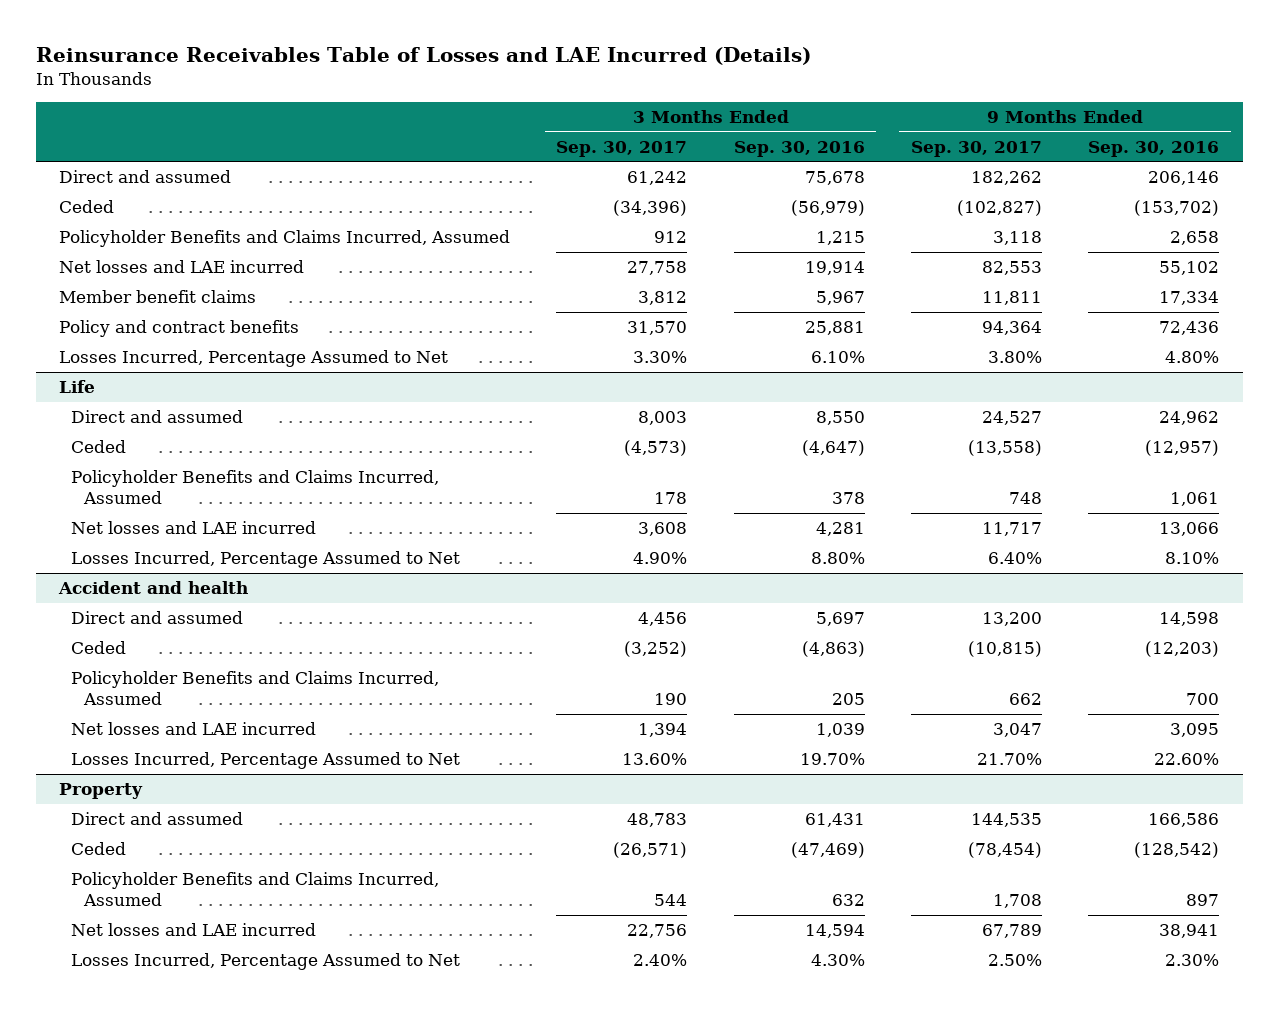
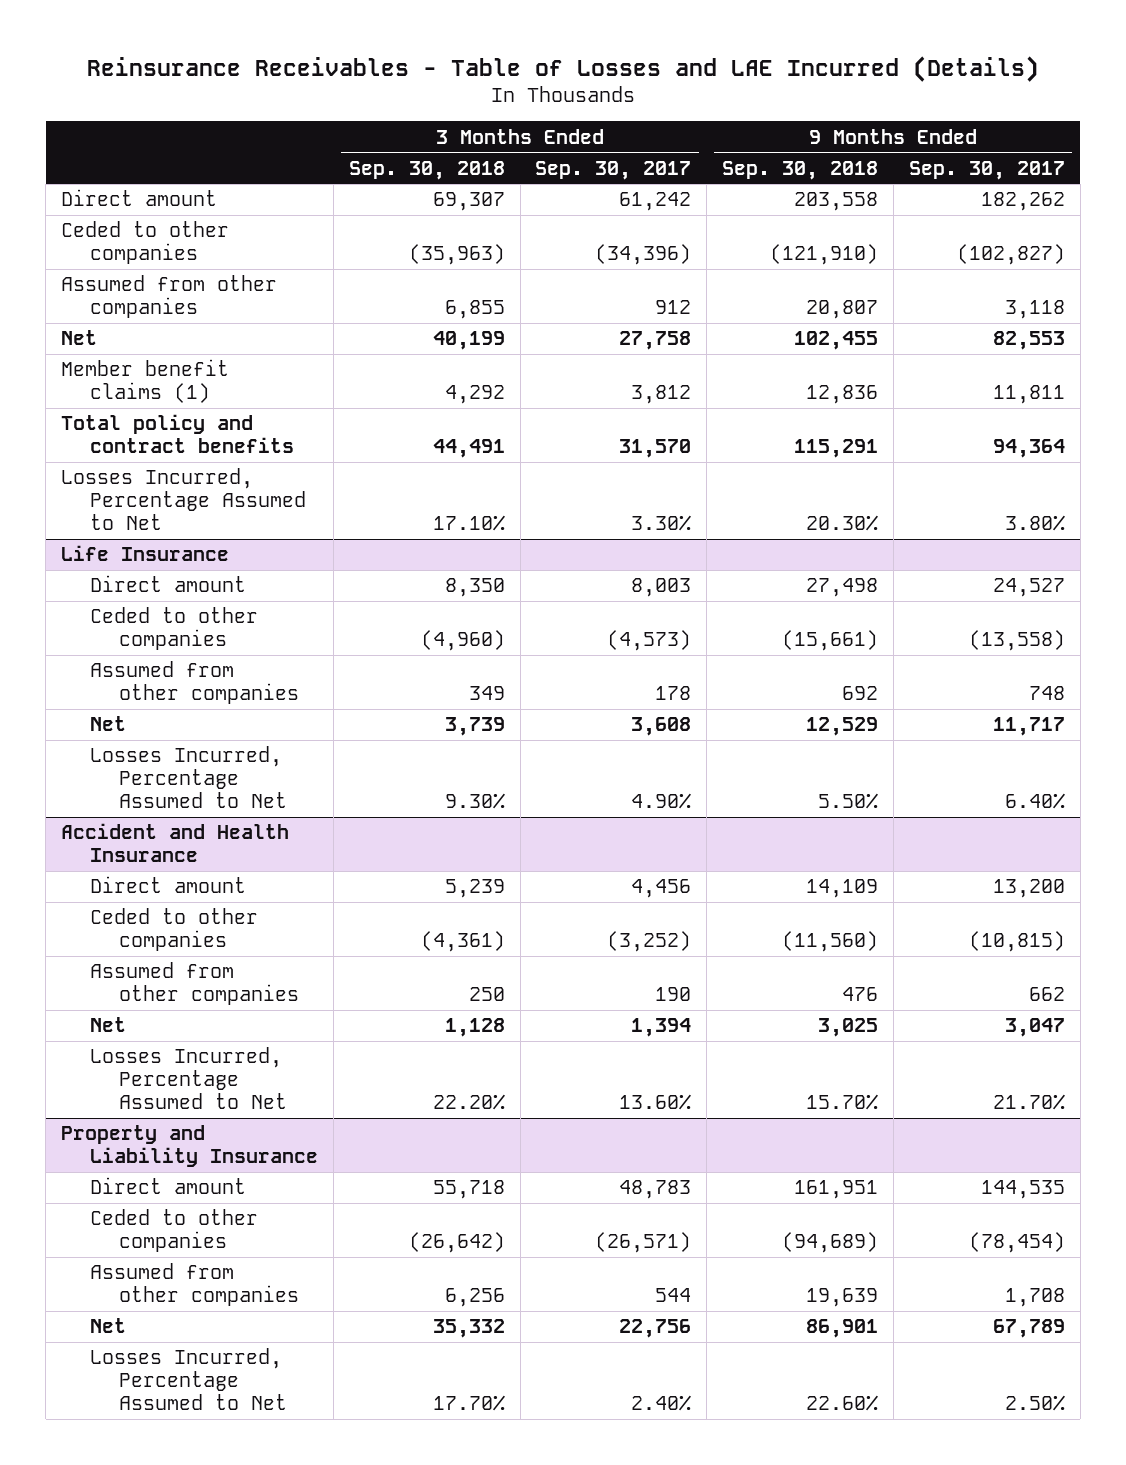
- Reinsurance Receivables Table of Losses and LAE Incurred (Details)
+ Reinsurance Receivables - Table of Losses and LAE Incurred (Details)
- | 3 Months Ended Sep. 30, 2017 | 3 Months Ended Sep. 30, 2016 | 9 Months Ended Sep. 30, 2017 | 9 Months Ended Sep. 30, 2016
+ | 3 Months Ended Sep. 30, 2018 | 3 Months Ended Sep. 30, 2017 | 9 Months Ended Sep. 30, 2018 | 9 Months Ended Sep. 30, 2017
- Direct and assumed | 61,242 | 75,678 | 182,262 | 206,146
- Ceded | (34,396) | (56,979) | (102,827) | (153,702)
- Policyholder Benefits and Claims Incurred, Assumed | 912 | 1,215 | 3,118 | 2,658
- Net losses and LAE incurred | 27,758 | 19,914 | 82,553 | 55,102
- Member benefit claims | 3,812 | 5,967 | 11,811 | 17,334
- Policy and contract benefits | 31,570 | 25,881 | 94,364 | 72,436
+ Direct amount | 69,307 | 61,242 | 203,558 | 182,262
+ Ceded to other companies | (35,963) | (34,396) | (121,910) | (102,827)
+ Assumed from other companies | 6,855 | 912 | 20,807 | 3,118
+ Net | 40,199 | 27,758 | 102,455 | 82,553
+ Member benefit claims (1) | 4,292 | 3,812 | 12,836 | 11,811
+ Total policy and contract benefits | 44,491 | 31,570 | 115,291 | 94,364
- Life
- Direct and assumed | 8,003 | 8,550 | 24,527 | 24,962
- Ceded | (4,573) | (4,647) | (13,558) | (12,957)
- Policyholder Benefits and Claims Incurred, Assumed | 178 | 378 | 748 | 1,061
- Net losses and LAE incurred | 3,608 | 4,281 | 11,717 | 13,066
+ Life Insurance
+ Direct amount | 8,350 | 8,003 | 27,498 | 24,527
+ Ceded to other companies | (4,960) | (4,573) | (15,661) | (13,558)
+ Assumed from other companies | 349 | 178 | 692 | 748
+ Net | 3,739 | 3,608 | 12,529 | 11,717
- Accident and health
- Direct and assumed | 4,456 | 5,697 | 13,200 | 14,598
- Ceded | (3,252) | (4,863) | (10,815) | (12,203)
- Policyholder Benefits and Claims Incurred, Assumed | 190 | 205 | 662 | 700
- Net losses and LAE incurred | 1,394 | 1,039 | 3,047 | 3,095
+ Accident and Health Insurance
+ Direct amount | 5,239 | 4,456 | 14,109 | 13,200
+ Ceded to other companies | (4,361) | (3,252) | (11,560) | (10,815)
+ Assumed from other companies | 250 | 190 | 476 | 662
+ Net | 1,128 | 1,394 | 3,025 | 3,047
- Property
- Direct and assumed | 48,783 | 61,431 | 144,535 | 166,586
- Ceded | (26,571) | (47,469) | (78,454) | (128,542)
- Policyholder Benefits and Claims Incurred, Assumed | 544 | 632 | 1,708 | 897
- Net losses and LAE incurred | 22,756 | 14,594 | 67,789 | 38,941
+ Property and Liability Insurance
+ Direct amount | 55,718 | 48,783 | 161,951 | 144,535
+ Ceded to other companies | (26,642) | (26,571) | (94,689) | (78,454)
+ Assumed from other companies | 6,256 | 544 | 19,639 | 1,708
+ Net | 35,332 | 22,756 | 86,901 | 67,789

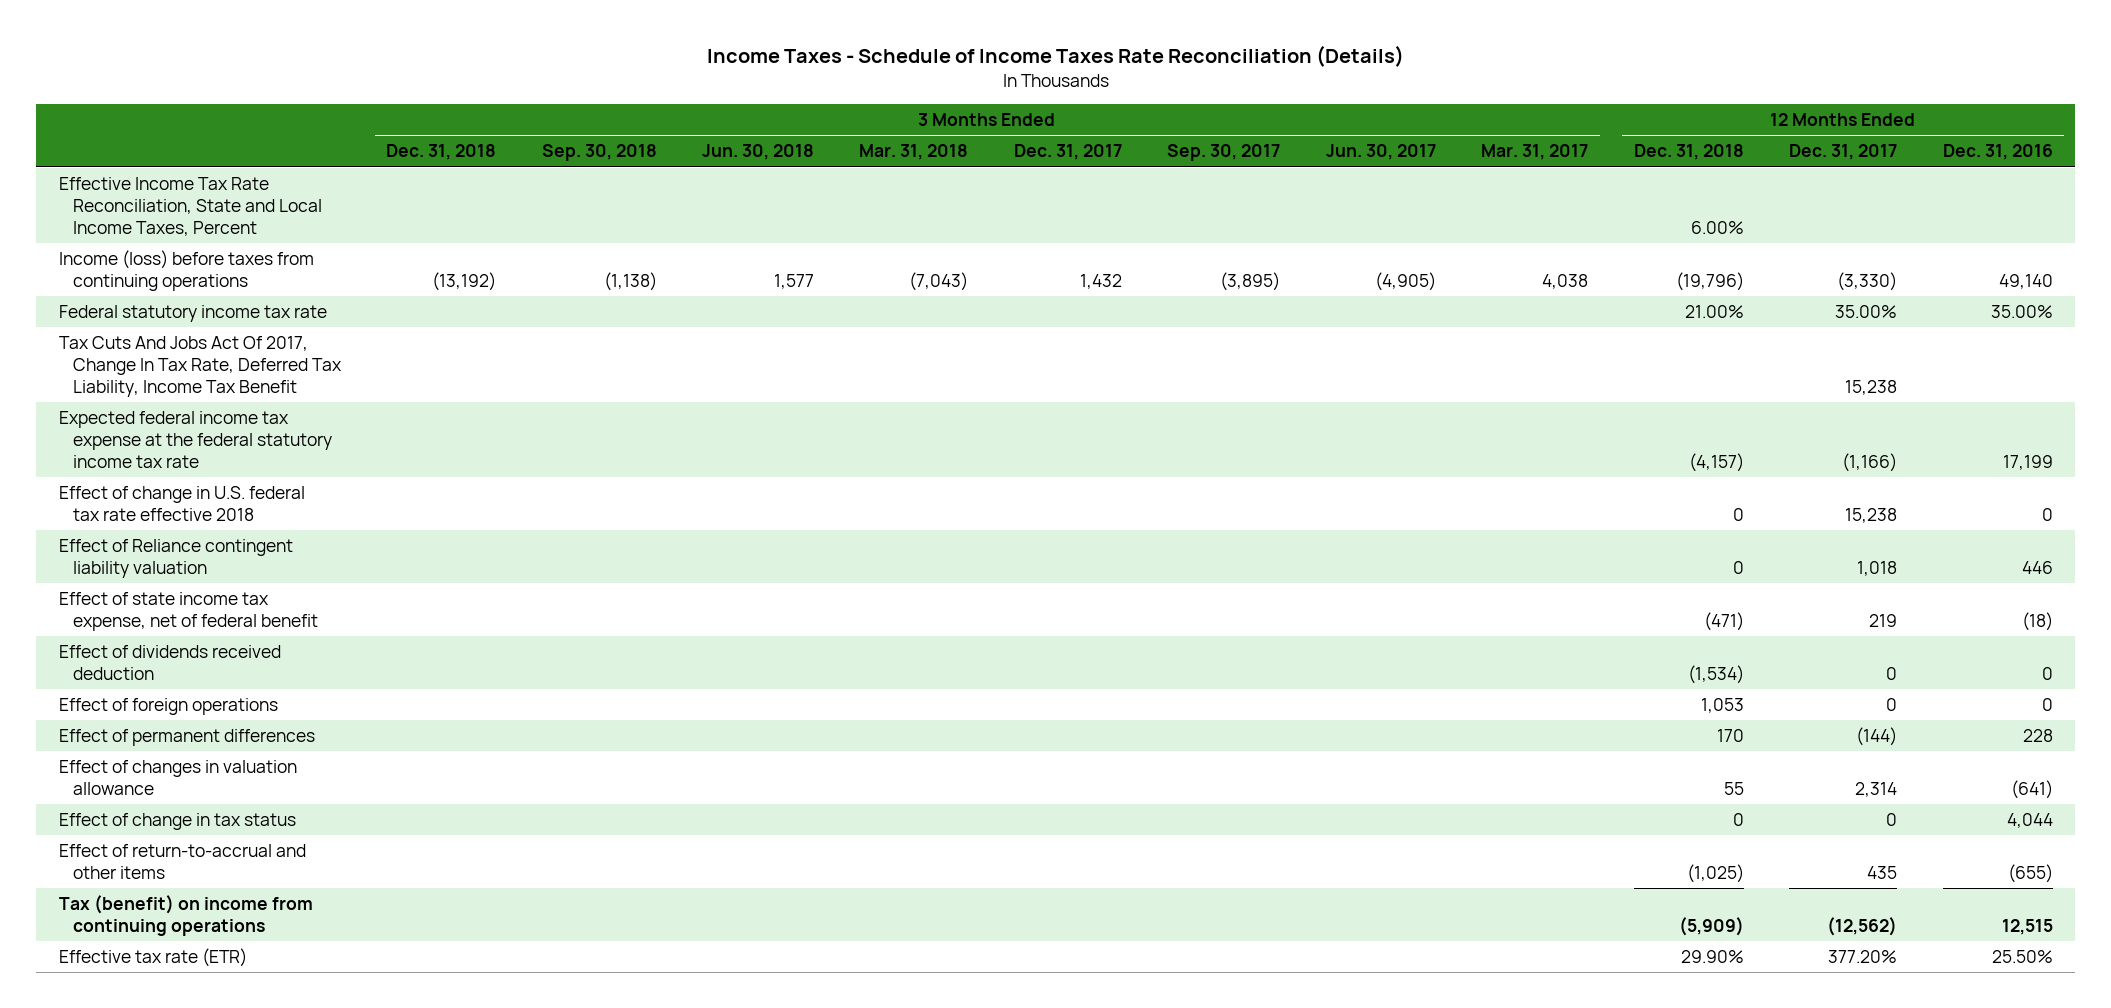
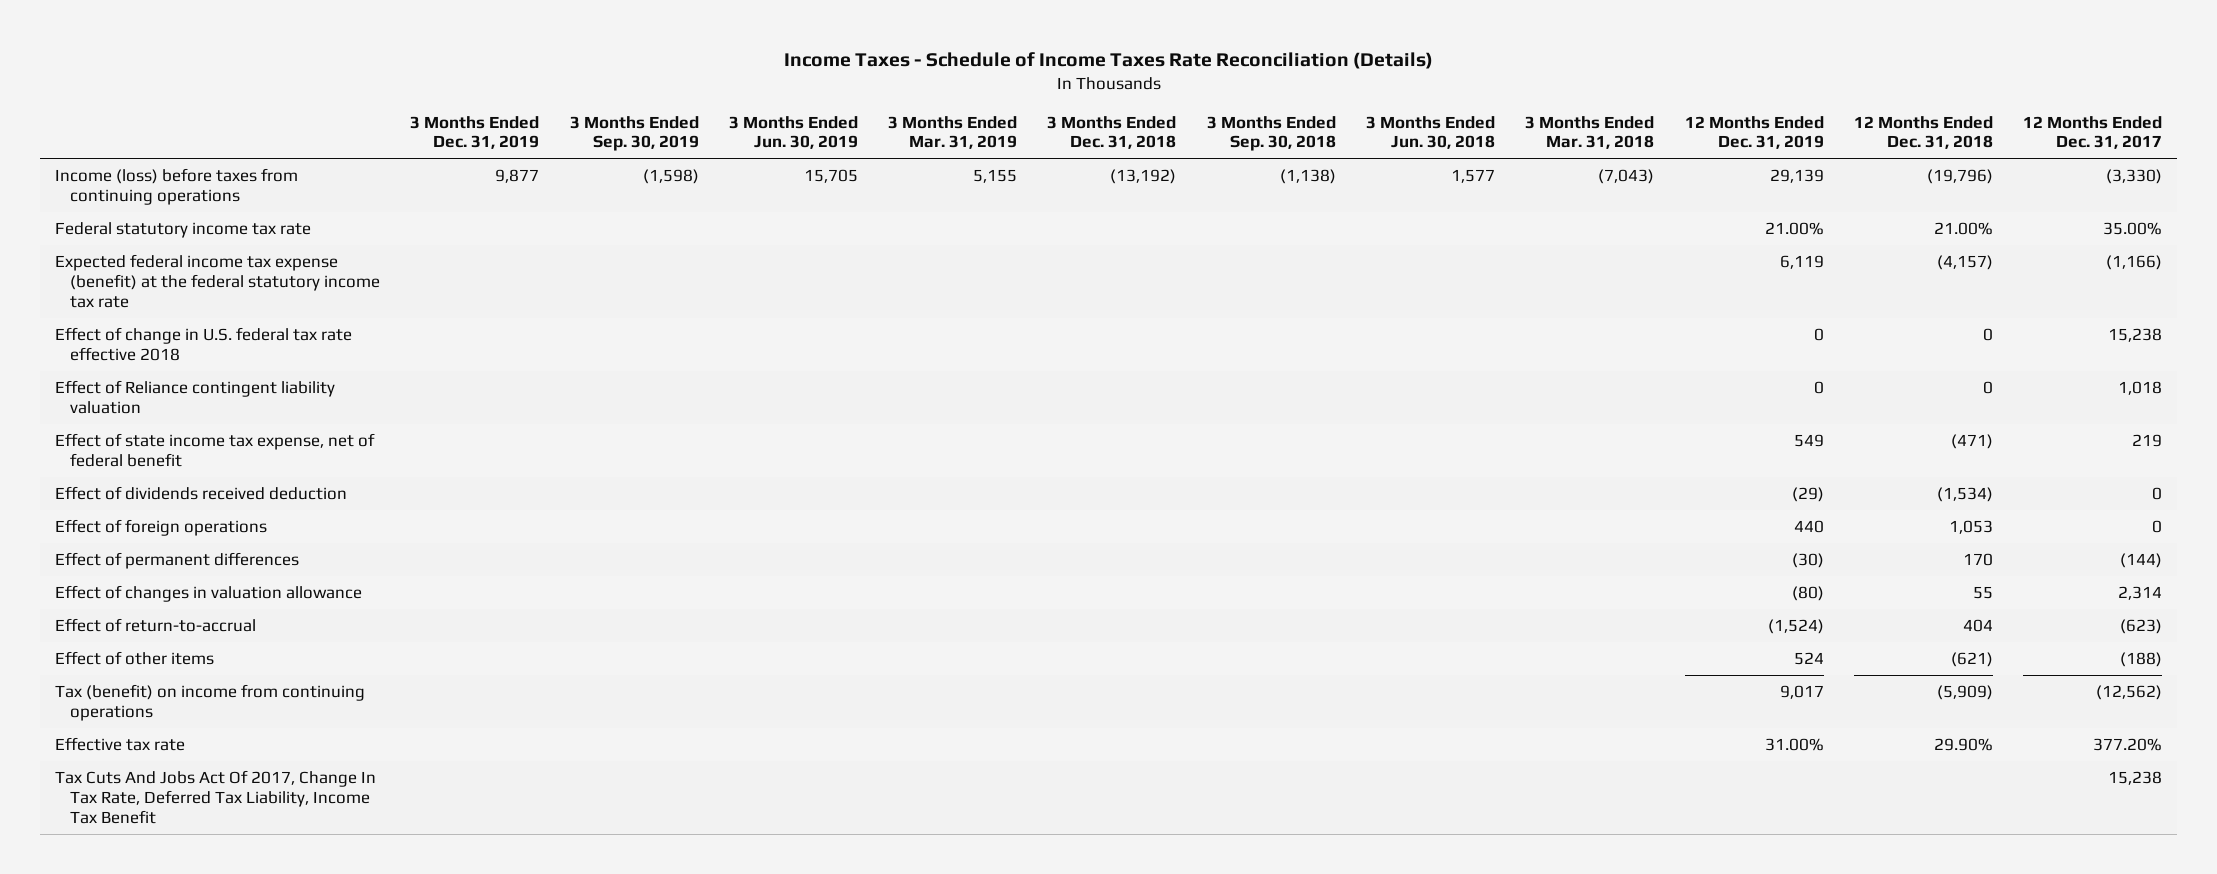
- | 3 Months Ended Dec. 31, 2018 | 3 Months Ended Sep. 30, 2018 | 3 Months Ended Jun. 30, 2018 | 3 Months Ended Mar. 31, 2018 | 3 Months Ended Dec. 31, 2017 | 3 Months Ended Sep. 30, 2017 | 3 Months Ended Jun. 30, 2017 | 3 Months Ended Mar. 31, 2017 | 12 Months Ended Dec. 31, 2018 | 12 Months Ended Dec. 31, 2017 | 12 Months Ended Dec. 31, 2016
+ | 3 Months Ended Dec. 31, 2019 | 3 Months Ended Sep. 30, 2019 | 3 Months Ended Jun. 30, 2019 | 3 Months Ended Mar. 31, 2019 | 3 Months Ended Dec. 31, 2018 | 3 Months Ended Sep. 30, 2018 | 3 Months Ended Jun. 30, 2018 | 3 Months Ended Mar. 31, 2018 | 12 Months Ended Dec. 31, 2019 | 12 Months Ended Dec. 31, 2018 | 12 Months Ended Dec. 31, 2017
- Effective Income Tax Rate Reconciliation, State and Local Income Taxes, Percent | | | | | | | | | 6.00% | |
- Expected federal income tax expense at the federal statutory income tax rate | | | | | | | | | (4,157) | (1,166) | 17,199
+ Expected federal income tax expense (benefit) at the federal statutory income tax rate | | | | | | | | | 6,119 | (4,157) | (1,166)
- Effect of change in tax status | | | | | | | | | 0 | 0 | 4,044
- Effect of return-to-accrual and other items | | | | | | | | | (1,025) | 435 | (655)
+ Effect of return-to-accrual | | | | | | | | | (1,524) | 404 | (623)
+ Effect of other items | | | | | | | | | 524 | (621) | (188)
- Effective tax rate (ETR) | | | | | | | | | 29.90% | 377.20% | 25.50%
+ Effective tax rate | | | | | | | | | 31.00% | 29.90% | 377.20%
moved down: Tax Cuts And Jobs Act Of 2017, Change In Tax Rate, Deferred Tax Liability, Income Tax Benefit | | | | | | | | | | | 15,238

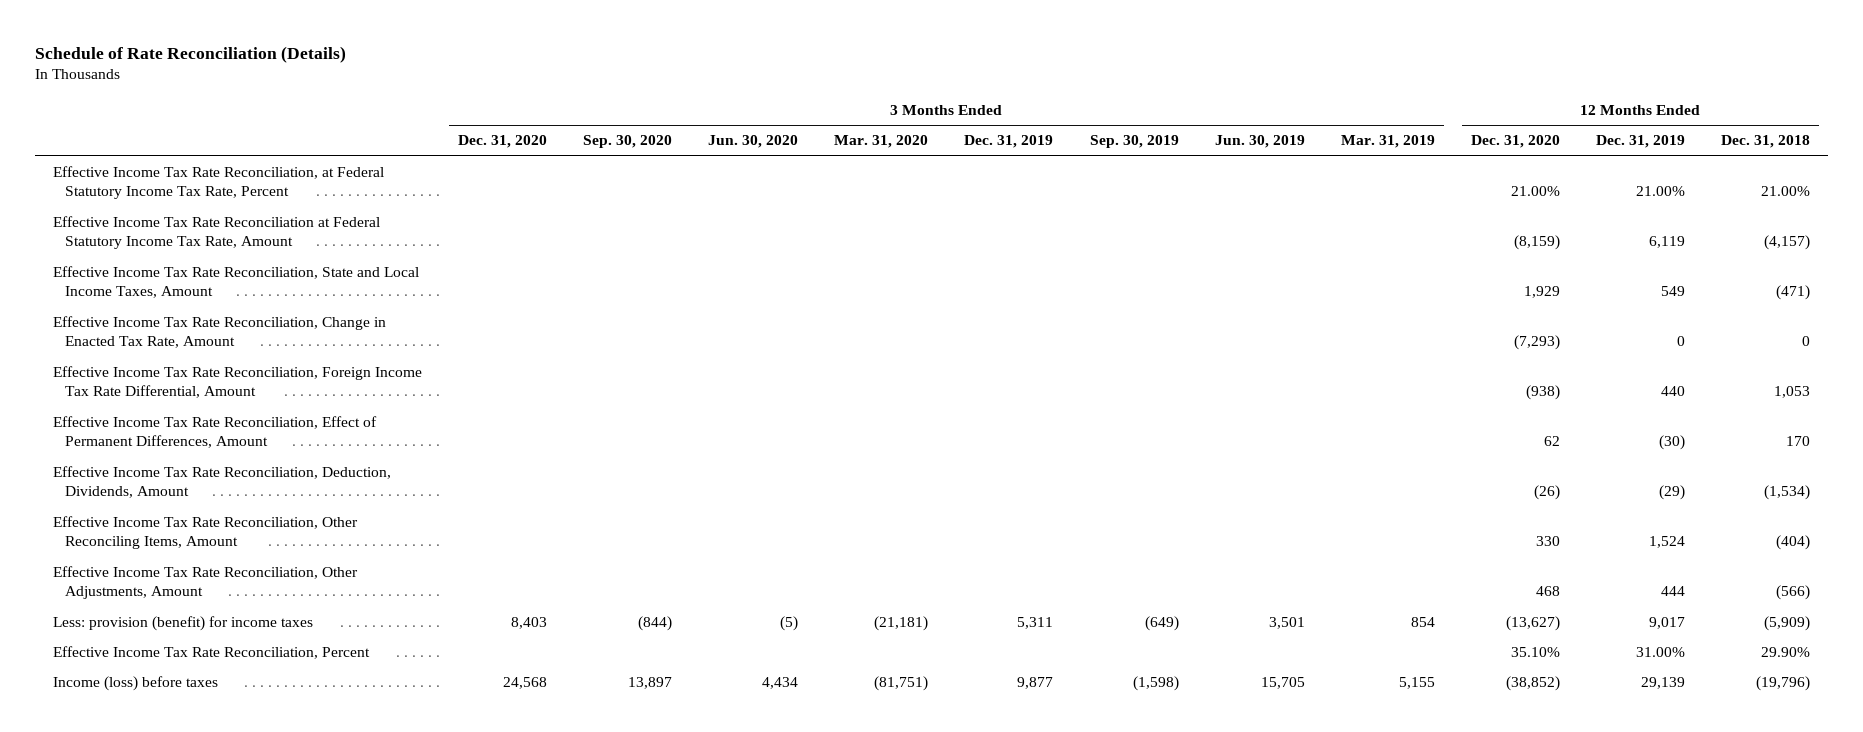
- Income Taxes - Schedule of Income Taxes Rate Reconciliation (Details)
+ Schedule of Rate Reconciliation (Details)
- | 3 Months Ended Dec. 31, 2019 | 3 Months Ended Sep. 30, 2019 | 3 Months Ended Jun. 30, 2019 | 3 Months Ended Mar. 31, 2019 | 3 Months Ended Dec. 31, 2018 | 3 Months Ended Sep. 30, 2018 | 3 Months Ended Jun. 30, 2018 | 3 Months Ended Mar. 31, 2018 | 12 Months Ended Dec. 31, 2019 | 12 Months Ended Dec. 31, 2018 | 12 Months Ended Dec. 31, 2017
+ | 3 Months Ended Dec. 31, 2020 | 3 Months Ended Sep. 30, 2020 | 3 Months Ended Jun. 30, 2020 | 3 Months Ended Mar. 31, 2020 | 3 Months Ended Dec. 31, 2019 | 3 Months Ended Sep. 30, 2019 | 3 Months Ended Jun. 30, 2019 | 3 Months Ended Mar. 31, 2019 | 12 Months Ended Dec. 31, 2020 | 12 Months Ended Dec. 31, 2019 | 12 Months Ended Dec. 31, 2018
- Income (loss) before taxes from continuing operations | 9,877 | (1,598) | 15,705 | 5,155 | (13,192) | (1,138) | 1,577 | (7,043) | 29,139 | (19,796) | (3,330)
- Federal statutory income tax rate | | | | | | | | | 21.00% | 21.00% | 35.00%
- Expected federal income tax expense (benefit) at the federal statutory income tax rate | | | | | | | | | 6,119 | (4,157) | (1,166)
- Effect of change in U.S. federal tax rate effective 2018 | | | | | | | | | 0 | 0 | 15,238
- Effect of Reliance contingent liability valuation | | | | | | | | | 0 | 0 | 1,018
- Effect of state income tax expense, net of federal benefit | | | | | | | | | 549 | (471) | 219
- Effect of dividends received deduction | | | | | | | | | (29) | (1,534) | 0
- Effect of foreign operations | | | | | | | | | 440 | 1,053 | 0
- Effect of permanent differences | | | | | | | | | (30) | 170 | (144)
- Effect of changes in valuation allowance | | | | | | | | | (80) | 55 | 2,314
- Effect of return-to-accrual | | | | | | | | | (1,524) | 404 | (623)
- Effect of other items | | | | | | | | | 524 | (621) | (188)
- Tax (benefit) on income from continuing operations | | | | | | | | | 9,017 | (5,909) | (12,562)
- Effective tax rate | | | | | | | | | 31.00% | 29.90% | 377.20%
- Tax Cuts And Jobs Act Of 2017, Change In Tax Rate, Deferred Tax Liability, Income Tax Benefit | | | | | | | | | | | 15,238
+ Effective Income Tax Rate Reconciliation, at Federal Statutory Income Tax Rate, Percent | | | | | | | | | 21.00% | 21.00% | 21.00%
+ Effective Income Tax Rate Reconciliation at Federal Statutory Income Tax Rate, Amount | | | | | | | | | (8,159) | 6,119 | (4,157)
+ Effective Income Tax Rate Reconciliation, State and Local Income Taxes, Amount | | | | | | | | | 1,929 | 549 | (471)
+ Effective Income Tax Rate Reconciliation, Change in Enacted Tax Rate, Amount | | | | | | | | | (7,293) | 0 | 0
+ Effective Income Tax Rate Reconciliation, Foreign Income Tax Rate Differential, Amount | | | | | | | | | (938) | 440 | 1,053
+ Effective Income Tax Rate Reconciliation, Effect of Permanent Differences, Amount | | | | | | | | | 62 | (30) | 170
+ Effective Income Tax Rate Reconciliation, Deduction, Dividends, Amount | | | | | | | | | (26) | (29) | (1,534)
+ Effective Income Tax Rate Reconciliation, Other Reconciling Items, Amount | | | | | | | | | 330 | 1,524 | (404)
+ Effective Income Tax Rate Reconciliation, Other Adjustments, Amount | | | | | | | | | 468 | 444 | (566)
+ Less: provision (benefit) for income taxes | 8,403 | (844) | (5) | (21,181) | 5,311 | (649) | 3,501 | 854 | (13,627) | 9,017 | (5,909)
+ Effective Income Tax Rate Reconciliation, Percent | | | | | | | | | 35.10% | 31.00% | 29.90%
+ Income (loss) before taxes | 24,568 | 13,897 | 4,434 | (81,751) | 9,877 | (1,598) | 15,705 | 5,155 | (38,852) | 29,139 | (19,796)

